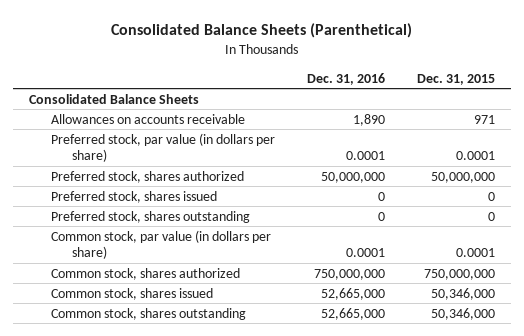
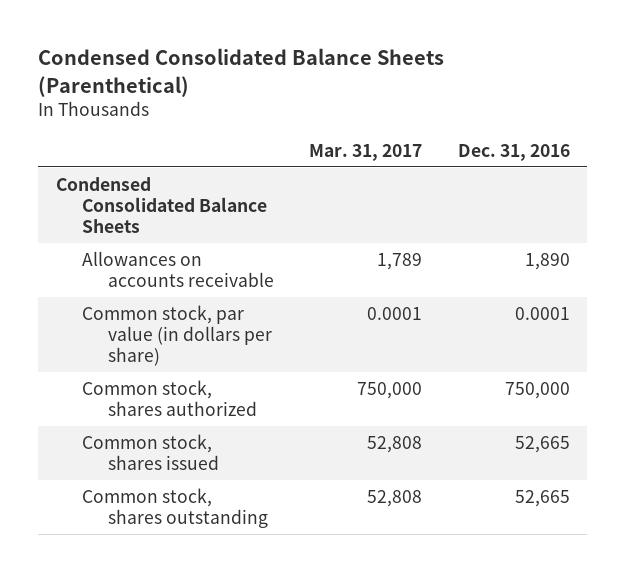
- Consolidated Balance Sheets (Parenthetical)
+ Condensed Consolidated Balance Sheets (Parenthetical)
- | Dec. 31, 2016 | Dec. 31, 2015
+ | Mar. 31, 2017 | Dec. 31, 2016
- Consolidated Balance Sheets
+ Condensed Consolidated Balance Sheets
- Preferred stock, par value (in dollars per share) | 0.0001 | 0.0001
- Preferred stock, shares authorized | 50,000,000 | 50,000,000
- Preferred stock, shares issued | 0 | 0
- Preferred stock, shares outstanding | 0 | 0
- Common stock, shares authorized | 750,000,000 | 750,000,000
- Common stock, shares issued | 52,665,000 | 50,346,000
- Common stock, shares outstanding | 52,665,000 | 50,346,000
+ Common stock, shares authorized | 750,000 | 750,000
+ Common stock, shares issued | 52,808 | 52,665
+ Common stock, shares outstanding | 52,808 | 52,665

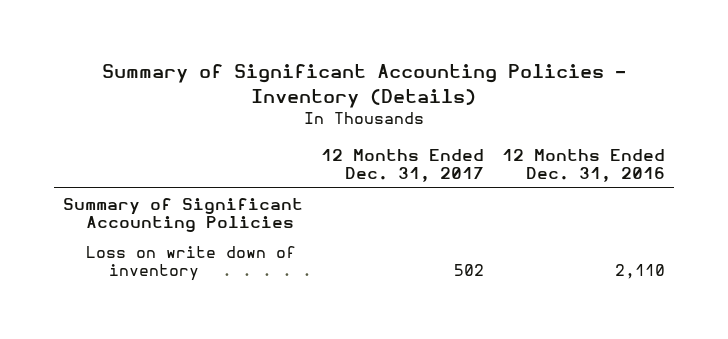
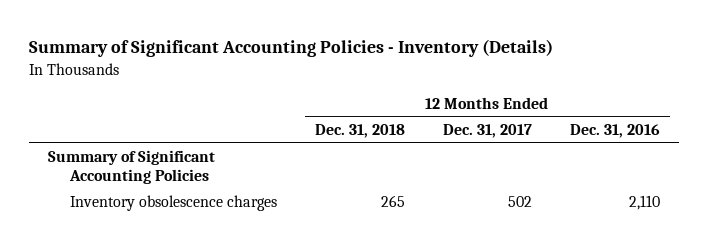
- | 12 Months Ended Dec. 31, 2017 | 12 Months Ended Dec. 31, 2016
+ | 12 Months Ended Dec. 31, 2018 | 12 Months Ended Dec. 31, 2017 | 12 Months Ended Dec. 31, 2016
- Loss on write down of inventory | 502 | 2,110
+ Inventory obsolescence charges | 265 | 502 | 2,110

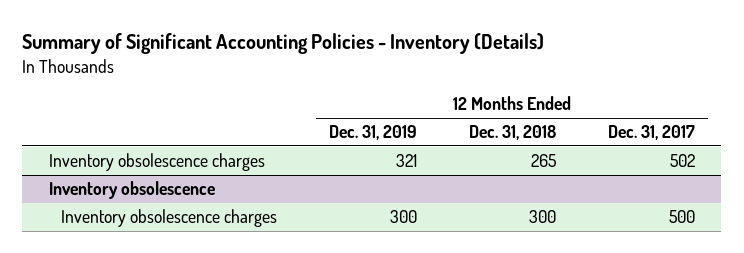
- | 12 Months Ended Dec. 31, 2018 | 12 Months Ended Dec. 31, 2017 | 12 Months Ended Dec. 31, 2016
+ | 12 Months Ended Dec. 31, 2019 | 12 Months Ended Dec. 31, 2018 | 12 Months Ended Dec. 31, 2017
- Summary of Significant Accounting Policies
+ Inventory obsolescence
+ Inventory obsolescence charges | 300 | 300 | 500

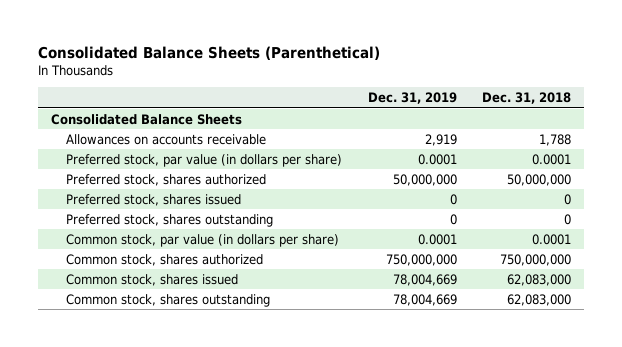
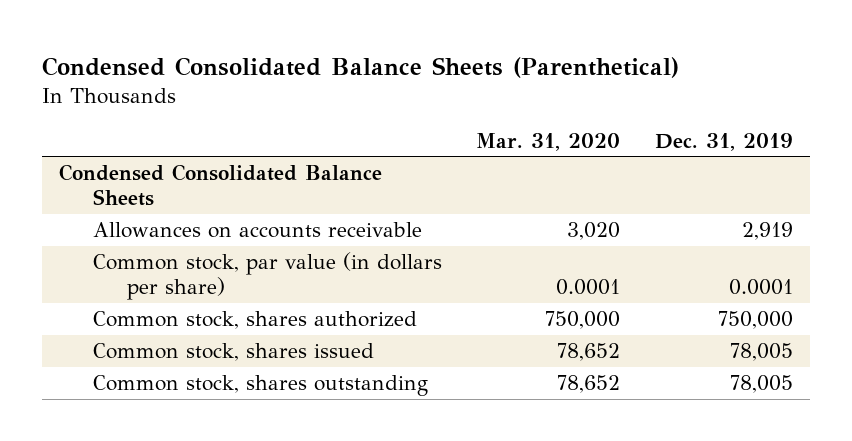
- Consolidated Balance Sheets (Parenthetical)
+ Condensed Consolidated Balance Sheets (Parenthetical)
- | Dec. 31, 2019 | Dec. 31, 2018
+ | Mar. 31, 2020 | Dec. 31, 2019
- Consolidated Balance Sheets
+ Condensed Consolidated Balance Sheets
- Preferred stock, par value (in dollars per share) | 0.0001 | 0.0001
- Preferred stock, shares authorized | 50,000,000 | 50,000,000
- Preferred stock, shares issued | 0 | 0
- Preferred stock, shares outstanding | 0 | 0
- Common stock, shares authorized | 750,000,000 | 750,000,000
- Common stock, shares issued | 78,004,669 | 62,083,000
- Common stock, shares outstanding | 78,004,669 | 62,083,000
+ Common stock, shares authorized | 750,000 | 750,000
+ Common stock, shares issued | 78,652 | 78,005
+ Common stock, shares outstanding | 78,652 | 78,005

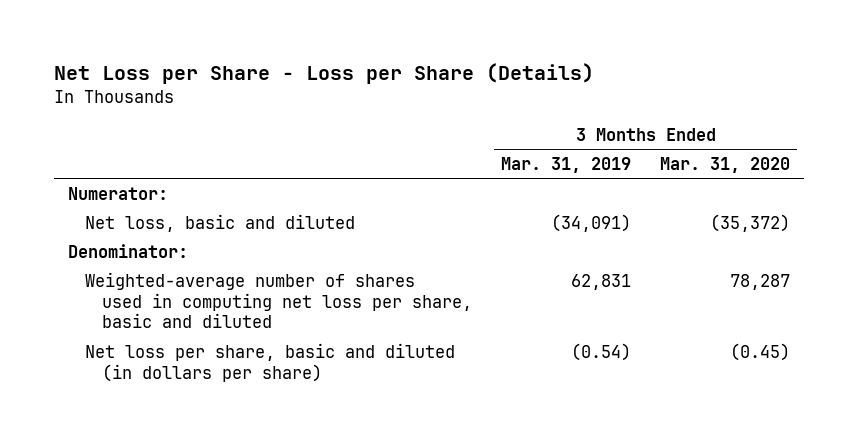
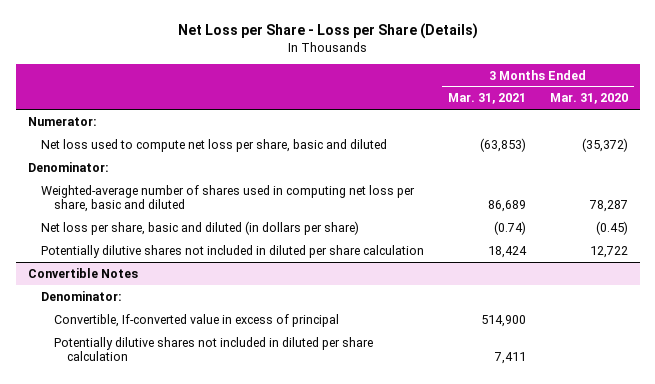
- | 3 Months Ended Mar. 31, 2019 | 3 Months Ended Mar. 31, 2020
+ | 3 Months Ended Mar. 31, 2021 | 3 Months Ended Mar. 31, 2020
- Net loss, basic and diluted | (34,091) | (35,372)
+ Net loss used to compute net loss per share, basic and diluted | (63,853) | (35,372)
+ Potentially dilutive shares not included in diluted per share calculation | 18,424 | 12,722
+ Convertible Notes
+ Denominator:
+ Convertible, If-converted value in excess of principal | 514,900 |
+ Potentially dilutive shares not included in diluted per share calculation | 7,411 |

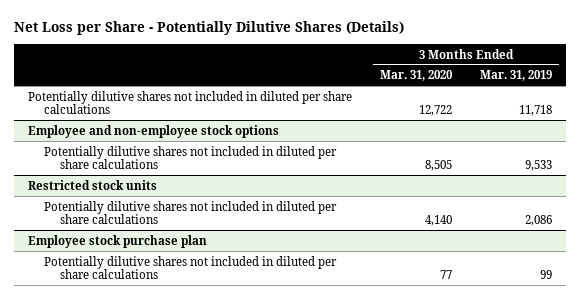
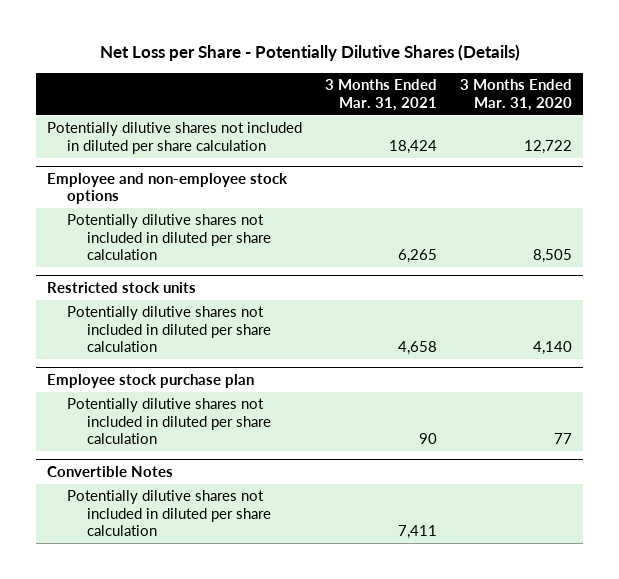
- | 3 Months Ended Mar. 31, 2020 | 3 Months Ended Mar. 31, 2019
+ | 3 Months Ended Mar. 31, 2021 | 3 Months Ended Mar. 31, 2020
- Potentially dilutive shares not included in diluted per share calculations | 12,722 | 11,718
+ Potentially dilutive shares not included in diluted per share calculation | 18,424 | 12,722
@ Employee and non-employee stock options
- Potentially dilutive shares not included in diluted per share calculations | 8,505 | 9,533
+ Potentially dilutive shares not included in diluted per share calculation | 6,265 | 8,505
@ Restricted stock units
- Potentially dilutive shares not included in diluted per share calculations | 4,140 | 2,086
+ Potentially dilutive shares not included in diluted per share calculation | 4,658 | 4,140
@ Employee stock purchase plan
- Potentially dilutive shares not included in diluted per share calculations | 77 | 99
+ Potentially dilutive shares not included in diluted per share calculation | 90 | 77
+ Convertible Notes
+ Potentially dilutive shares not included in diluted per share calculation | 7,411 |

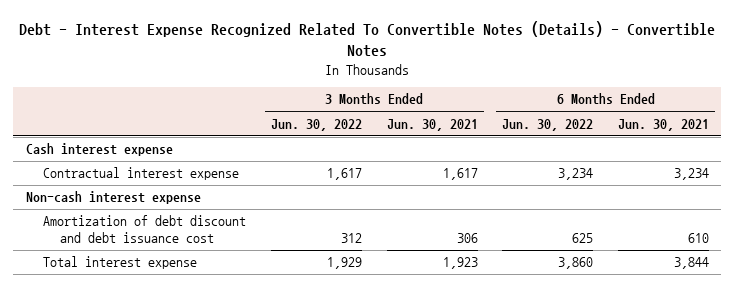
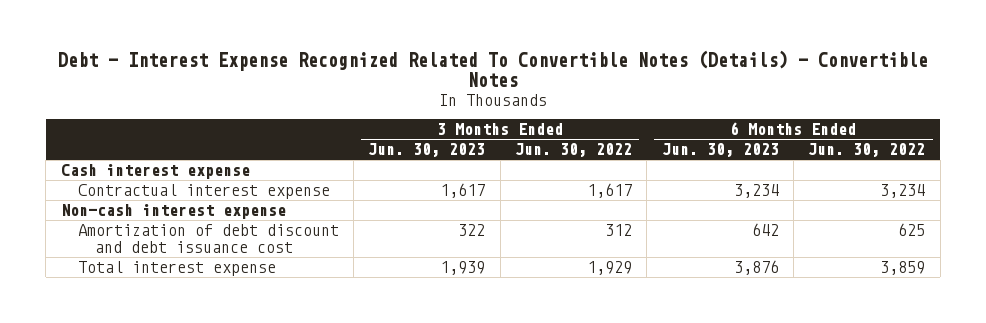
- | 3 Months Ended Jun. 30, 2022 | 3 Months Ended Jun. 30, 2021 | 6 Months Ended Jun. 30, 2022 | 6 Months Ended Jun. 30, 2021
+ | 3 Months Ended Jun. 30, 2023 | 3 Months Ended Jun. 30, 2022 | 6 Months Ended Jun. 30, 2023 | 6 Months Ended Jun. 30, 2022
- Total interest expense | 1,929 | 1,923 | 3,860 | 3,844
+ Total interest expense | 1,939 | 1,929 | 3,876 | 3,859

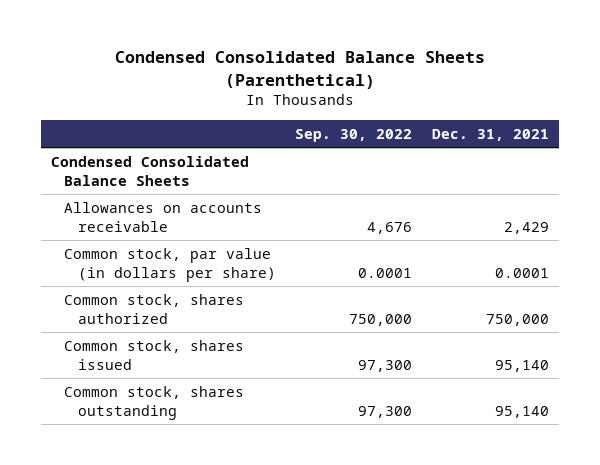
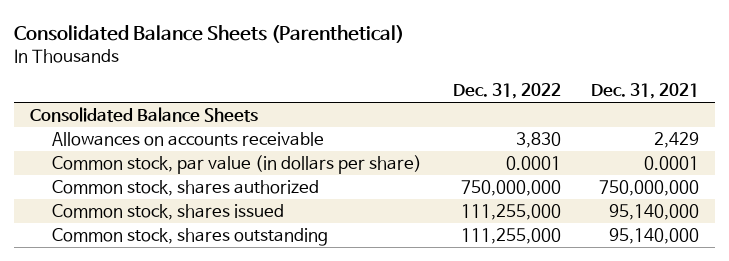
- Condensed Consolidated Balance Sheets (Parenthetical)
+ Consolidated Balance Sheets (Parenthetical)
- | Sep. 30, 2022 | Dec. 31, 2021
+ | Dec. 31, 2022 | Dec. 31, 2021
- Condensed Consolidated Balance Sheets
+ Consolidated Balance Sheets
- Common stock, shares authorized | 750,000 | 750,000
- Common stock, shares issued | 97,300 | 95,140
- Common stock, shares outstanding | 97,300 | 95,140
+ Common stock, shares authorized | 750,000,000 | 750,000,000
+ Common stock, shares issued | 111,255,000 | 95,140,000
+ Common stock, shares outstanding | 111,255,000 | 95,140,000

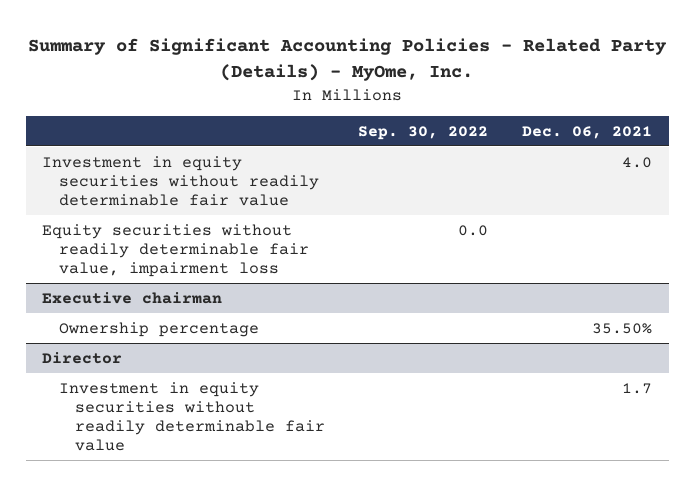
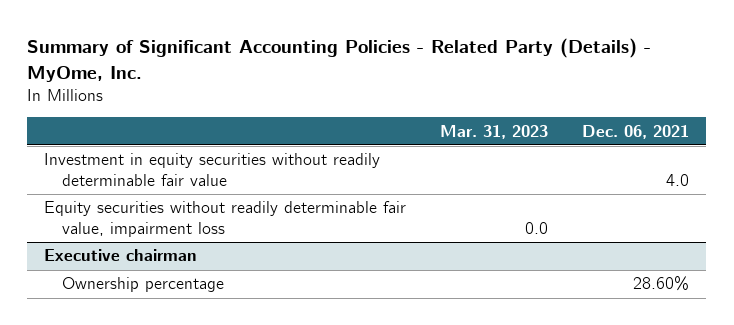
- | Sep. 30, 2022 | Dec. 06, 2021
+ | Mar. 31, 2023 | Dec. 06, 2021
@ Executive chairman
- Ownership percentage | | 35.50%
- Director
- Investment in equity securities without readily determinable fair value | | 1.7
@ Executive chairman
+ Ownership percentage | | 28.60%

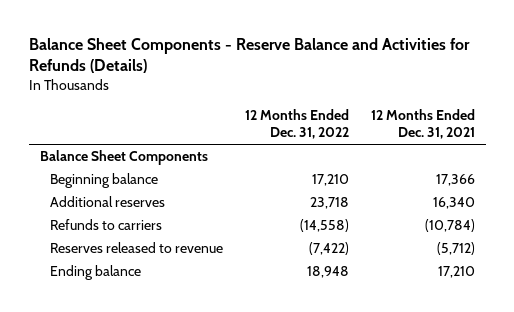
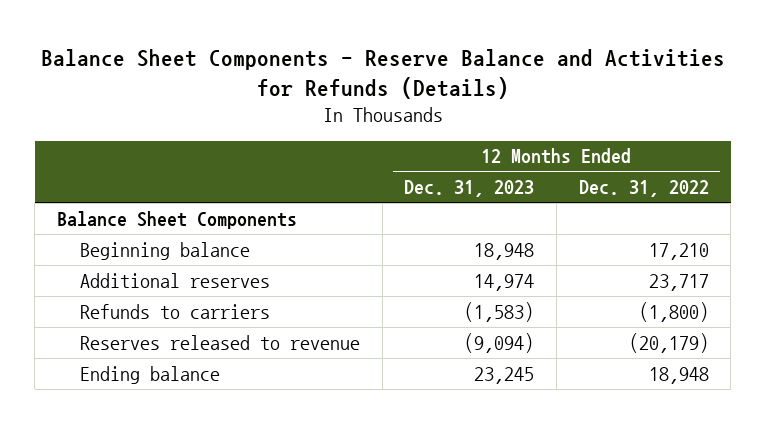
- | 12 Months Ended Dec. 31, 2022 | 12 Months Ended Dec. 31, 2021
+ | 12 Months Ended Dec. 31, 2023 | 12 Months Ended Dec. 31, 2022
- Additional reserves | 23,718 | 16,340
- Refunds to carriers | (14,558) | (10,784)
- Reserves released to revenue | (7,422) | (5,712)
+ Additional reserves | 14,974 | 23,717
+ Refunds to carriers | (1,583) | (1,800)
+ Reserves released to revenue | (9,094) | (20,179)

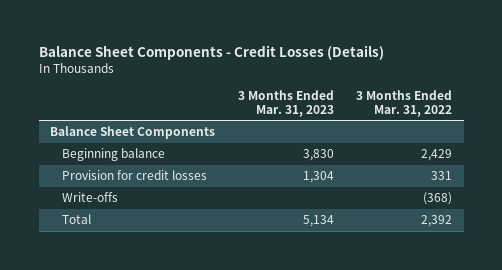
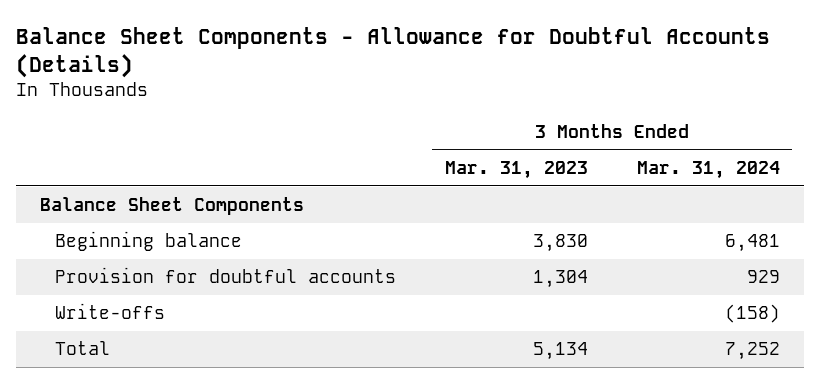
- Balance Sheet Components - Credit Losses (Details)
+ Balance Sheet Components - Allowance for Doubtful Accounts (Details)
- | 3 Months Ended Mar. 31, 2023 | 3 Months Ended Mar. 31, 2022
+ | 3 Months Ended Mar. 31, 2023 | 3 Months Ended Mar. 31, 2024
- Provision for credit losses | 1,304 | 331
+ Provision for doubtful accounts | 1,304 | 929

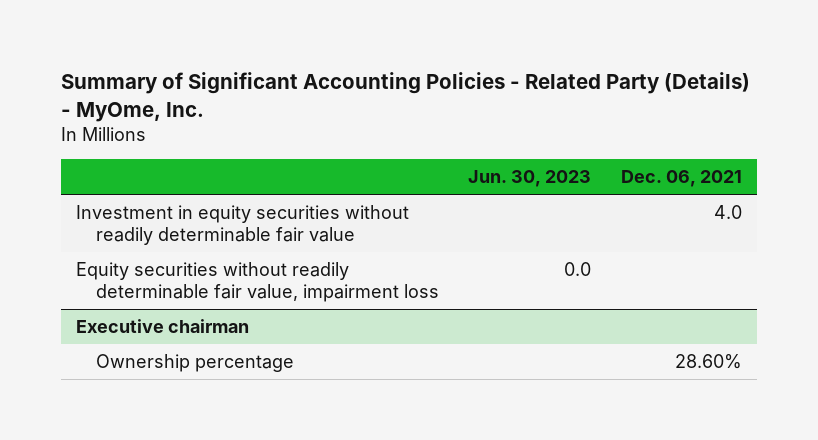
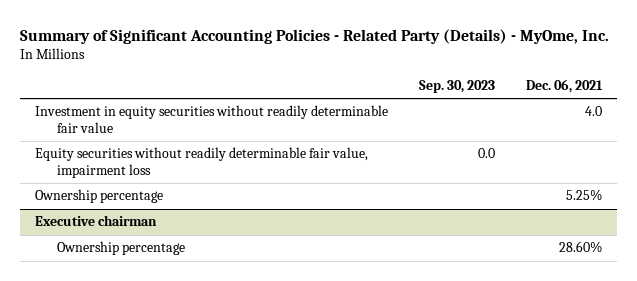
- | Jun. 30, 2023 | Dec. 06, 2021
+ | Sep. 30, 2023 | Dec. 06, 2021
+ Ownership percentage | | 5.25%

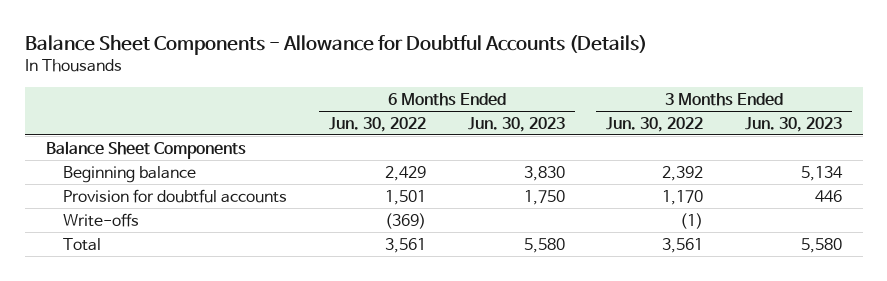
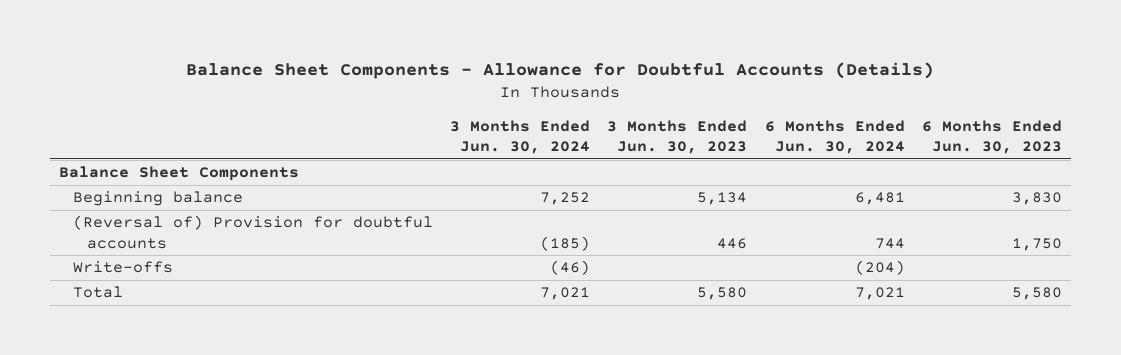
- | 6 Months Ended Jun. 30, 2022 | 6 Months Ended Jun. 30, 2023 | 3 Months Ended Jun. 30, 2022 | 3 Months Ended Jun. 30, 2023
+ | 3 Months Ended Jun. 30, 2024 | 3 Months Ended Jun. 30, 2023 | 6 Months Ended Jun. 30, 2024 | 6 Months Ended Jun. 30, 2023
- Provision for doubtful accounts | 1,501 | 1,750 | 1,170 | 446
+ (Reversal of) Provision for doubtful accounts | (185) | 446 | 744 | 1,750

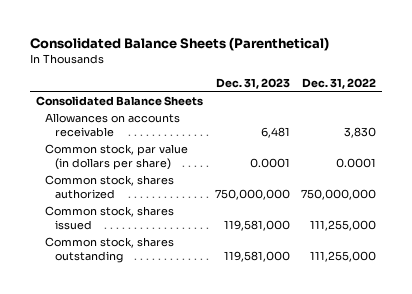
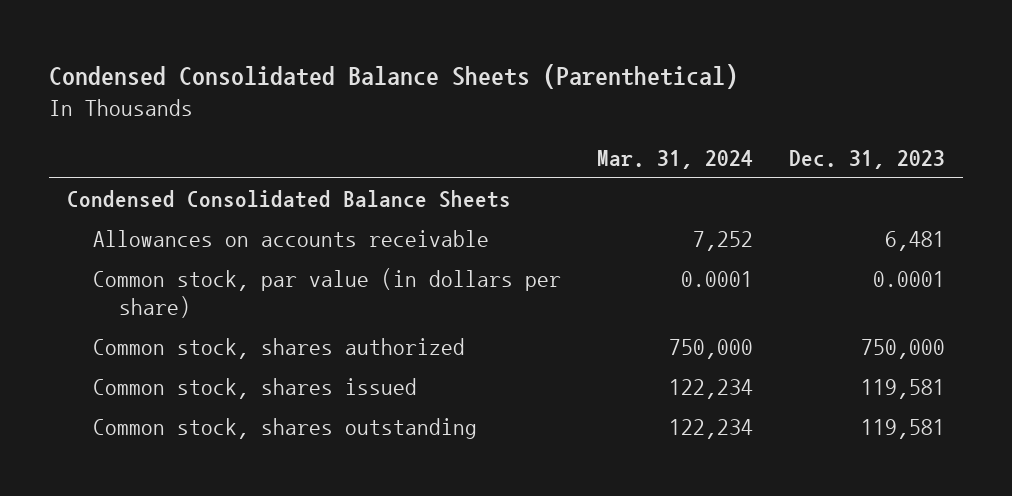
- Consolidated Balance Sheets (Parenthetical)
+ Condensed Consolidated Balance Sheets (Parenthetical)
- | Dec. 31, 2023 | Dec. 31, 2022
+ | Mar. 31, 2024 | Dec. 31, 2023
- Consolidated Balance Sheets
+ Condensed Consolidated Balance Sheets
- Common stock, shares authorized | 750,000,000 | 750,000,000
- Common stock, shares issued | 119,581,000 | 111,255,000
- Common stock, shares outstanding | 119,581,000 | 111,255,000
+ Common stock, shares authorized | 750,000 | 750,000
+ Common stock, shares issued | 122,234 | 119,581
+ Common stock, shares outstanding | 122,234 | 119,581

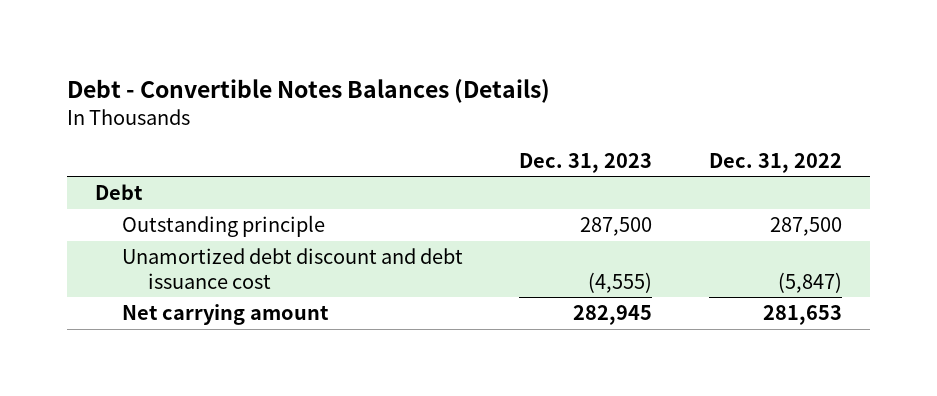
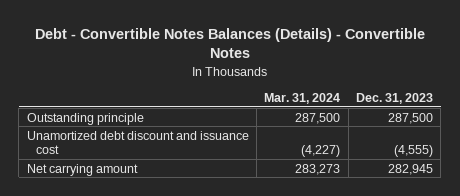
- Debt - Convertible Notes Balances (Details)
+ Debt - Convertible Notes Balances (Details) - Convertible Notes
- | Dec. 31, 2023 | Dec. 31, 2022
+ | Mar. 31, 2024 | Dec. 31, 2023
- Debt
- Unamortized debt discount and debt issuance cost | (4,555) | (5,847)
+ Unamortized debt discount and issuance cost | (4,227) | (4,555)

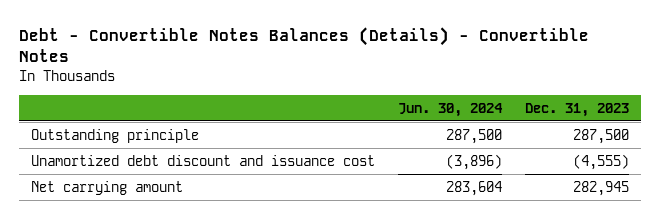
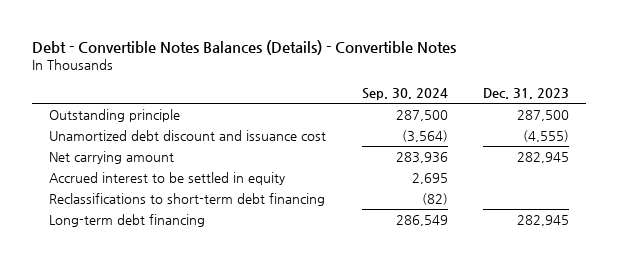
- | Jun. 30, 2024 | Dec. 31, 2023
+ | Sep. 30, 2024 | Dec. 31, 2023
+ Accrued interest to be settled in equity | 2,695 |
+ Reclassifications to short-term debt financing | (82) |
+ Long-term debt financing | 286,549 | 282,945

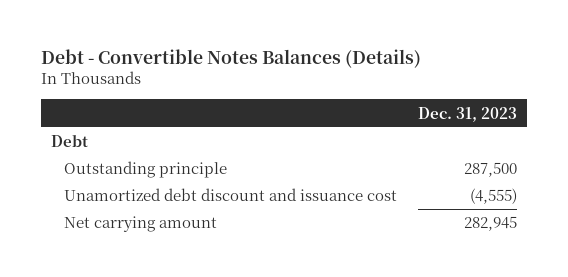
- Debt - Convertible Notes Balances (Details) - Convertible Notes
+ Debt - Convertible Notes Balances (Details)
- | Sep. 30, 2024 | Dec. 31, 2023
+ | Dec. 31, 2023
+ Debt
- Accrued interest to be settled in equity | 2,695 |
- Reclassifications to short-term debt financing | (82) |
- Long-term debt financing | 286,549 | 282,945

